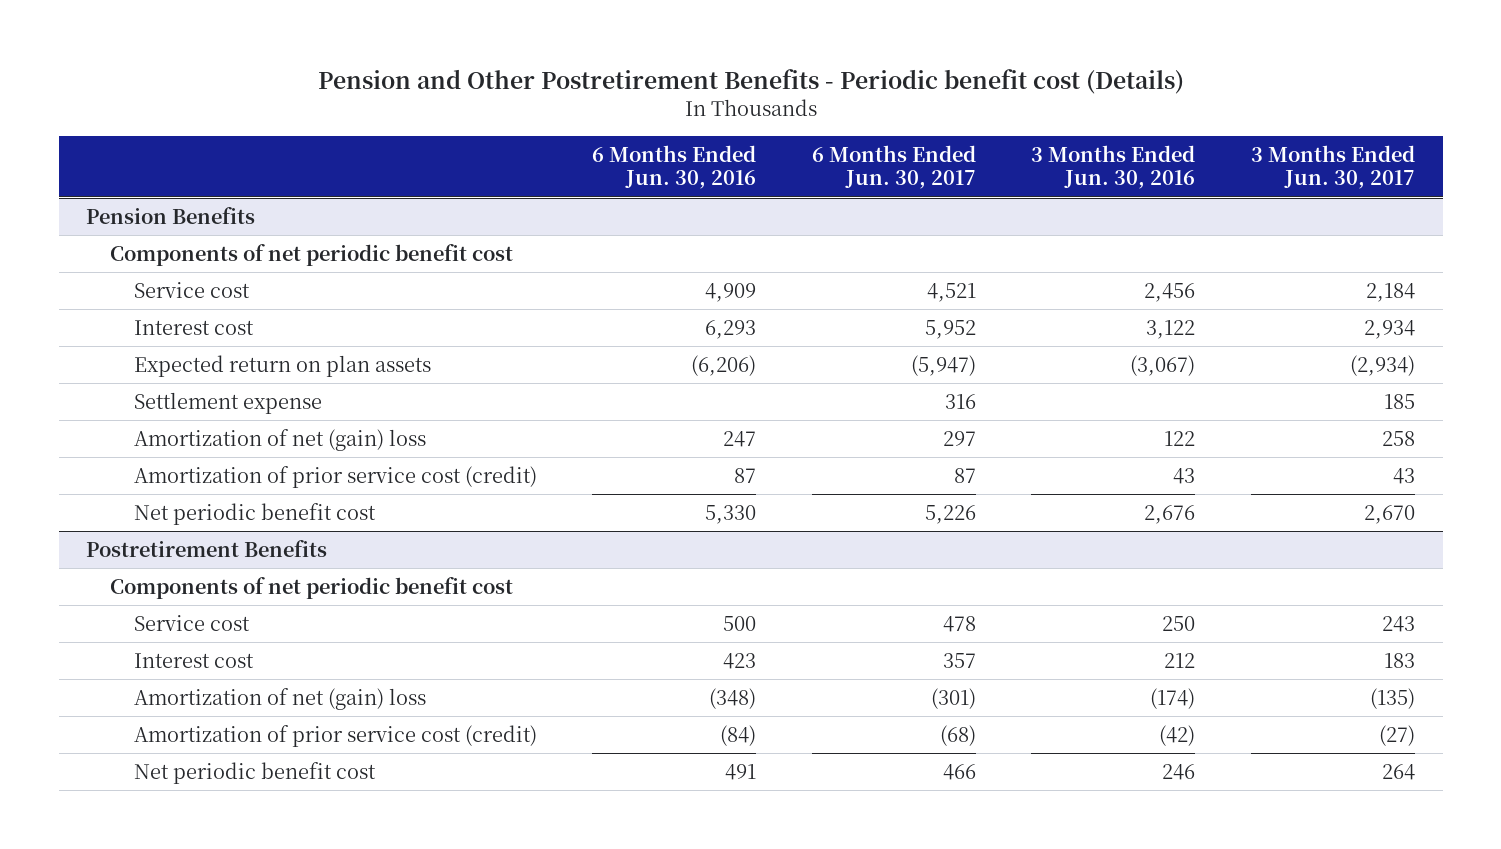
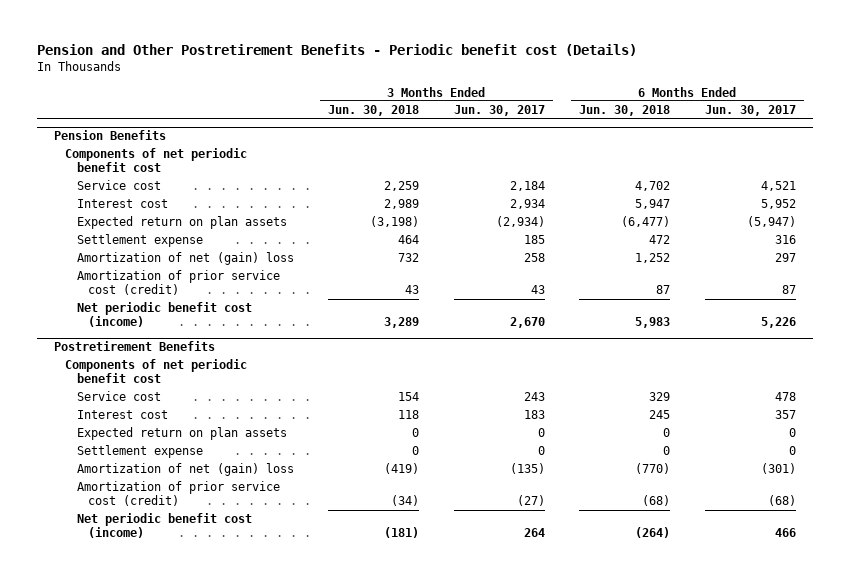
- | 6 Months Ended Jun. 30, 2016 | 6 Months Ended Jun. 30, 2017 | 3 Months Ended Jun. 30, 2016 | 3 Months Ended Jun. 30, 2017
+ | 3 Months Ended Jun. 30, 2018 | 3 Months Ended Jun. 30, 2017 | 6 Months Ended Jun. 30, 2018 | 6 Months Ended Jun. 30, 2017
@ Pension Benefits
- Net periodic benefit cost | 5,330 | 5,226 | 2,676 | 2,670
+ Net periodic benefit cost (income) | 3,289 | 2,670 | 5,983 | 5,226
@ Postretirement Benefits
+ Expected return on plan assets | 0 | 0 | 0 | 0
+ Settlement expense | 0 | 0 | 0 | 0
- Net periodic benefit cost | 491 | 466 | 246 | 264
+ Net periodic benefit cost (income) | (181) | 264 | (264) | 466

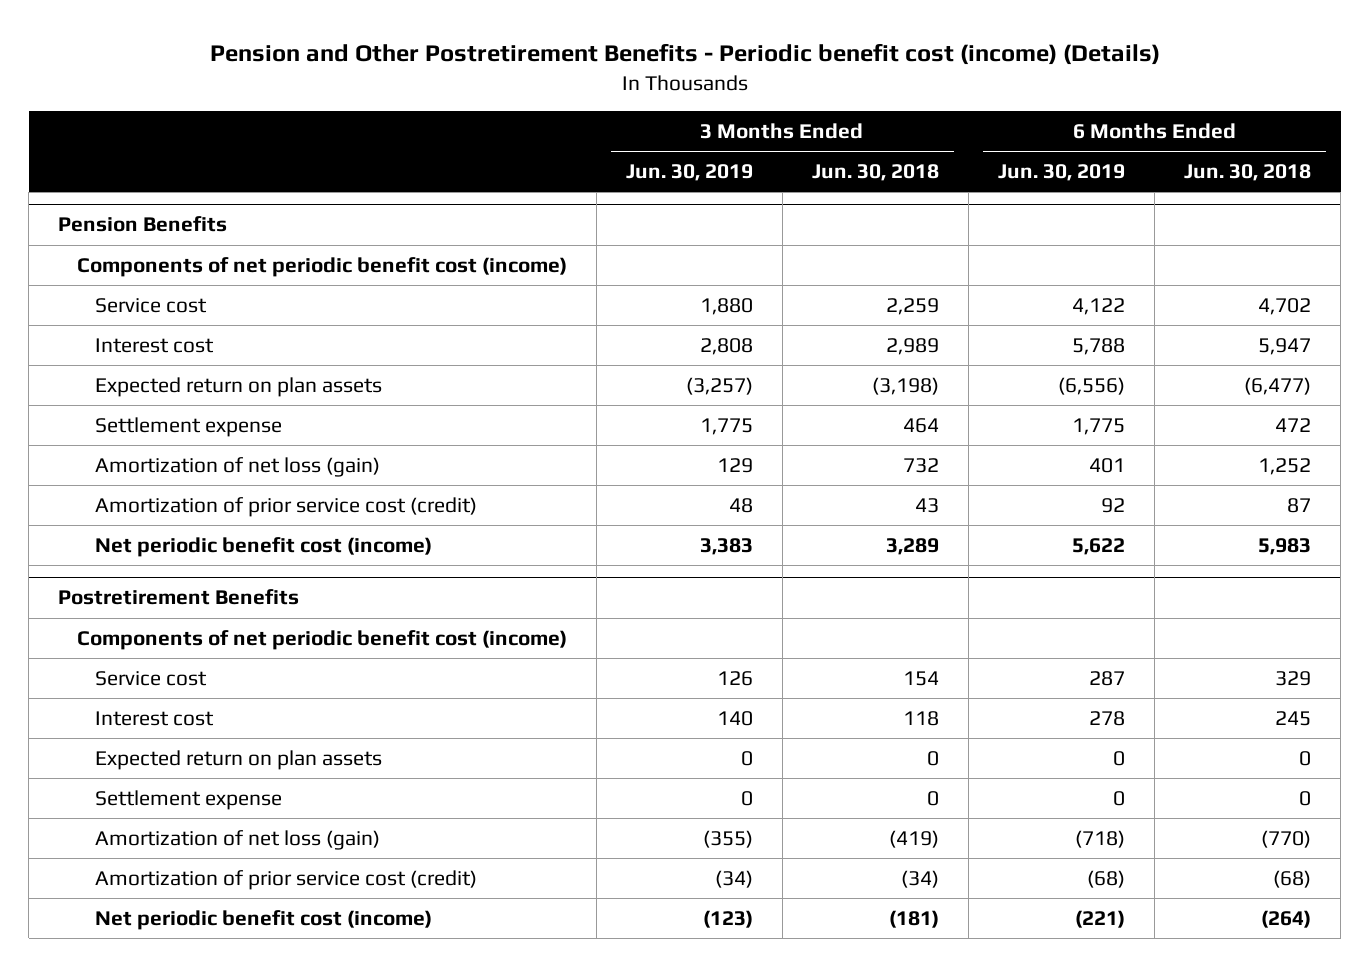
- Pension and Other Postretirement Benefits - Periodic benefit cost (Details)
+ Pension and Other Postretirement Benefits - Periodic benefit cost (income) (Details)
- | 3 Months Ended Jun. 30, 2018 | 3 Months Ended Jun. 30, 2017 | 6 Months Ended Jun. 30, 2018 | 6 Months Ended Jun. 30, 2017
+ | 3 Months Ended Jun. 30, 2019 | 3 Months Ended Jun. 30, 2018 | 6 Months Ended Jun. 30, 2019 | 6 Months Ended Jun. 30, 2018
@ Pension Benefits
- Components of net periodic benefit cost
+ Components of net periodic benefit cost (income)
- Amortization of net (gain) loss | 732 | 258 | 1,252 | 297
+ Amortization of net loss (gain) | 129 | 732 | 401 | 1,252
@ Postretirement Benefits
- Components of net periodic benefit cost
+ Components of net periodic benefit cost (income)
- Amortization of net (gain) loss | (419) | (135) | (770) | (301)
+ Amortization of net loss (gain) | (355) | (419) | (718) | (770)

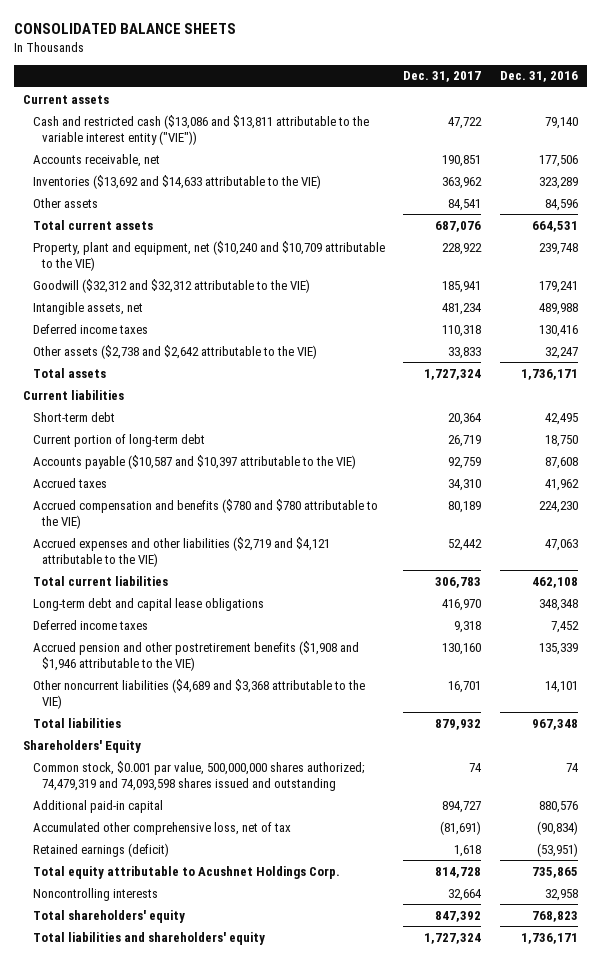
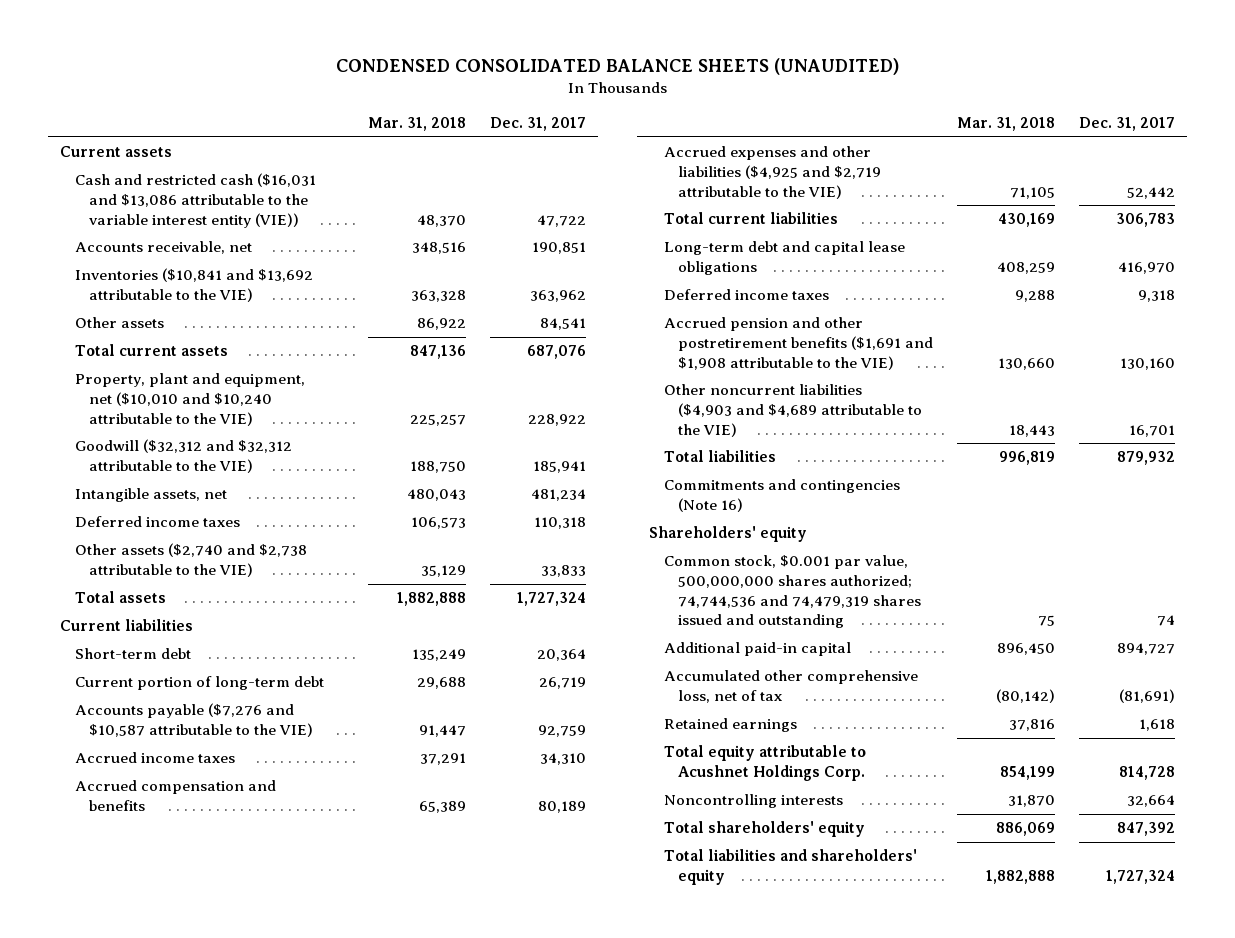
- CONSOLIDATED BALANCE SHEETS
+ CONDENSED CONSOLIDATED BALANCE SHEETS (UNAUDITED)
- | Dec. 31, 2017 | Dec. 31, 2016
+ | Mar. 31, 2018 | Dec. 31, 2017
- Cash and restricted cash ($13,086 and $13,811 attributable to the variable interest entity ("VIE")) | 47,722 | 79,140
+ Cash and restricted cash ($16,031 and $13,086 attributable to the variable interest entity (VIE)) | 48,370 | 47,722
- Inventories ($13,692 and $14,633 attributable to the VIE) | 363,962 | 323,289
+ Inventories ($10,841 and $13,692 attributable to the VIE) | 363,328 | 363,962
- Property, plant and equipment, net ($10,240 and $10,709 attributable to the VIE) | 228,922 | 239,748
+ Property, plant and equipment, net ($10,010 and $10,240 attributable to the VIE) | 225,257 | 228,922
- Other assets ($2,738 and $2,642 attributable to the VIE) | 33,833 | 32,247
+ Other assets ($2,740 and $2,738 attributable to the VIE) | 35,129 | 33,833
- Accounts payable ($10,587 and $10,397 attributable to the VIE) | 92,759 | 87,608
- Accrued taxes | 34,310 | 41,962
- Accrued compensation and benefits ($780 and $780 attributable to the VIE) | 80,189 | 224,230
- Accrued expenses and other liabilities ($2,719 and $4,121 attributable to the VIE) | 52,442 | 47,063
+ Accounts payable ($7,276 and $10,587 attributable to the VIE) | 91,447 | 92,759
+ Accrued income taxes | 37,291 | 34,310
+ Accrued compensation and benefits | 65,389 | 80,189
+ Accrued expenses and other liabilities ($4,925 and $2,719 attributable to the VIE) | 71,105 | 52,442
- Accrued pension and other postretirement benefits ($1,908 and $1,946 attributable to the VIE) | 130,160 | 135,339
- Other noncurrent liabilities ($4,689 and $3,368 attributable to the VIE) | 16,701 | 14,101
+ Accrued pension and other postretirement benefits ($1,691 and $1,908 attributable to the VIE) | 130,660 | 130,160
+ Other noncurrent liabilities ($4,903 and $4,689 attributable to the VIE) | 18,443 | 16,701
- Shareholders' Equity
- Common stock, $0.001 par value, 500,000,000 shares authorized; 74,479,319 and 74,093,598 shares issued and outstanding | 74 | 74
+ Commitments and contingencies (Note 16)
+ Shareholders' equity
+ Common stock, $0.001 par value, 500,000,000 shares authorized; 74,744,536 and 74,479,319 shares issued and outstanding | 75 | 74
- Retained earnings (deficit) | 1,618 | (53,951)
+ Retained earnings | 37,816 | 1,618

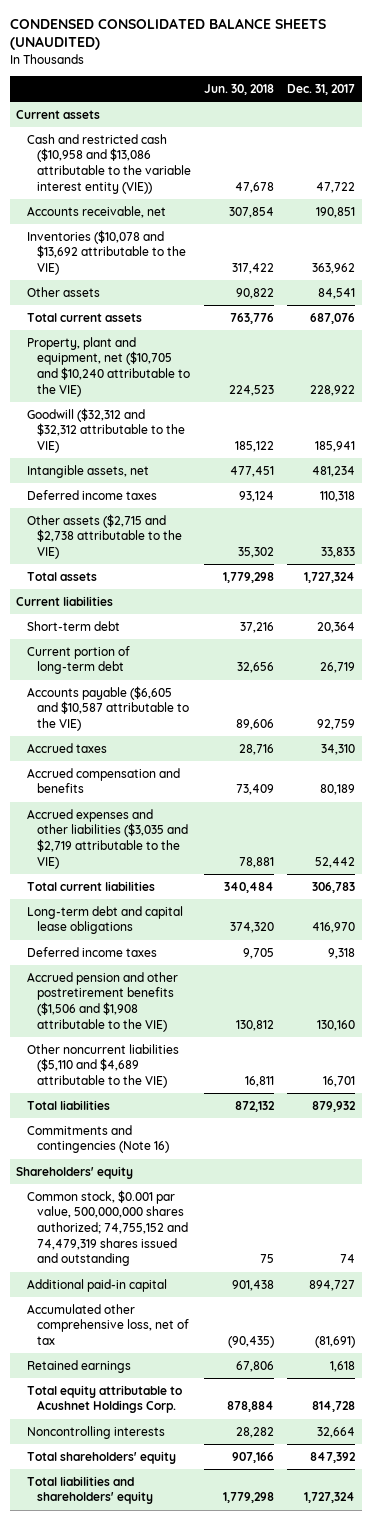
- | Mar. 31, 2018 | Dec. 31, 2017
+ | Jun. 30, 2018 | Dec. 31, 2017
- Cash and restricted cash ($16,031 and $13,086 attributable to the variable interest entity (VIE)) | 48,370 | 47,722
+ Cash and restricted cash ($10,958 and $13,086 attributable to the variable interest entity (VIE)) | 47,678 | 47,722
- Inventories ($10,841 and $13,692 attributable to the VIE) | 363,328 | 363,962
+ Inventories ($10,078 and $13,692 attributable to the VIE) | 317,422 | 363,962
- Property, plant and equipment, net ($10,010 and $10,240 attributable to the VIE) | 225,257 | 228,922
+ Property, plant and equipment, net ($10,705 and $10,240 attributable to the VIE) | 224,523 | 228,922
- Other assets ($2,740 and $2,738 attributable to the VIE) | 35,129 | 33,833
+ Other assets ($2,715 and $2,738 attributable to the VIE) | 35,302 | 33,833
- Accounts payable ($7,276 and $10,587 attributable to the VIE) | 91,447 | 92,759
- Accrued income taxes | 37,291 | 34,310
+ Accounts payable ($6,605 and $10,587 attributable to the VIE) | 89,606 | 92,759
+ Accrued taxes | 28,716 | 34,310
- Accrued expenses and other liabilities ($4,925 and $2,719 attributable to the VIE) | 71,105 | 52,442
+ Accrued expenses and other liabilities ($3,035 and $2,719 attributable to the VIE) | 78,881 | 52,442
- Accrued pension and other postretirement benefits ($1,691 and $1,908 attributable to the VIE) | 130,660 | 130,160
- Other noncurrent liabilities ($4,903 and $4,689 attributable to the VIE) | 18,443 | 16,701
+ Accrued pension and other postretirement benefits ($1,506 and $1,908 attributable to the VIE) | 130,812 | 130,160
+ Other noncurrent liabilities ($5,110 and $4,689 attributable to the VIE) | 16,811 | 16,701
- Common stock, $0.001 par value, 500,000,000 shares authorized; 74,744,536 and 74,479,319 shares issued and outstanding | 75 | 74
+ Common stock, $0.001 par value, 500,000,000 shares authorized; 74,755,152 and 74,479,319 shares issued and outstanding | 75 | 74

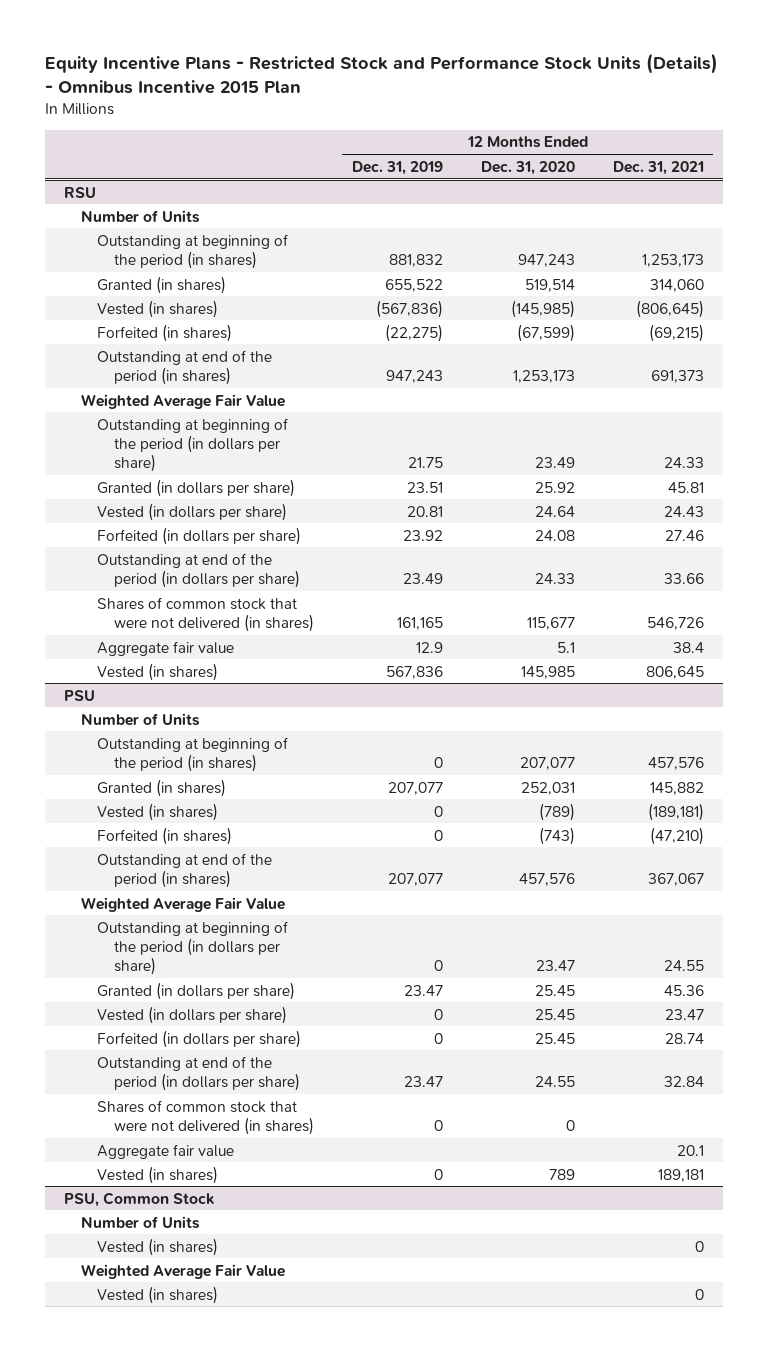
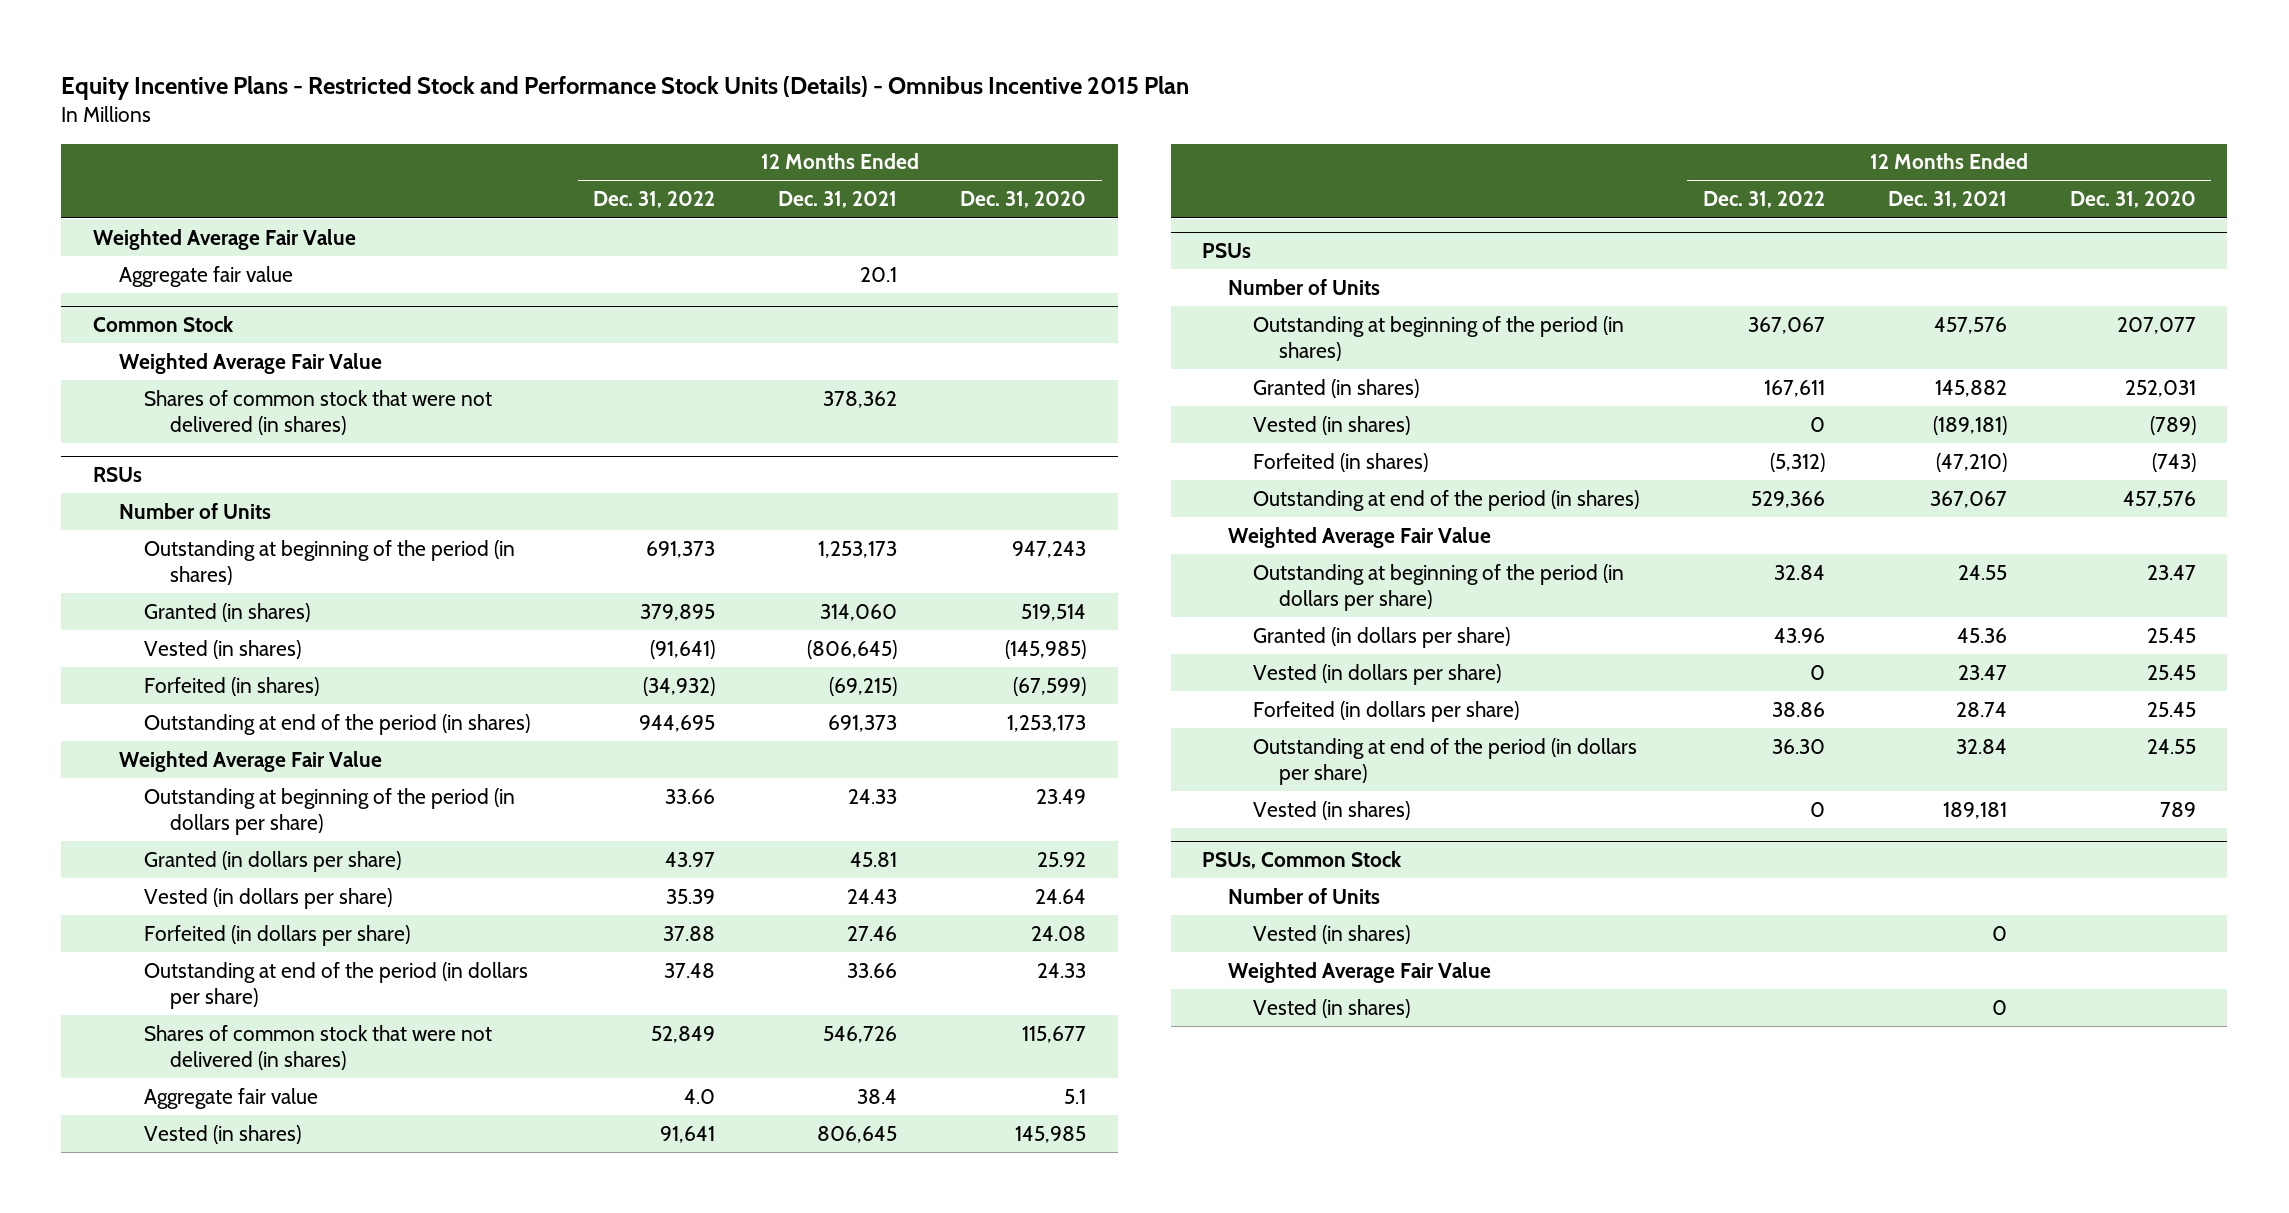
- | 12 Months Ended Dec. 31, 2019 | 12 Months Ended Dec. 31, 2020 | 12 Months Ended Dec. 31, 2021
+ | 12 Months Ended Dec. 31, 2022 | 12 Months Ended Dec. 31, 2021 | 12 Months Ended Dec. 31, 2020
- RSU
+ Weighted Average Fair Value
+ Aggregate fair value | | 20.1 |
+ Common Stock
+ Weighted Average Fair Value
+ Shares of common stock that were not delivered (in shares) | | 378,362 |
+ RSUs
- PSU
+ PSUs
- Shares of common stock that were not delivered (in shares) | 0 | 0 |
- Aggregate fair value | | | 20.1
- PSU, Common Stock
+ PSUs, Common Stock

